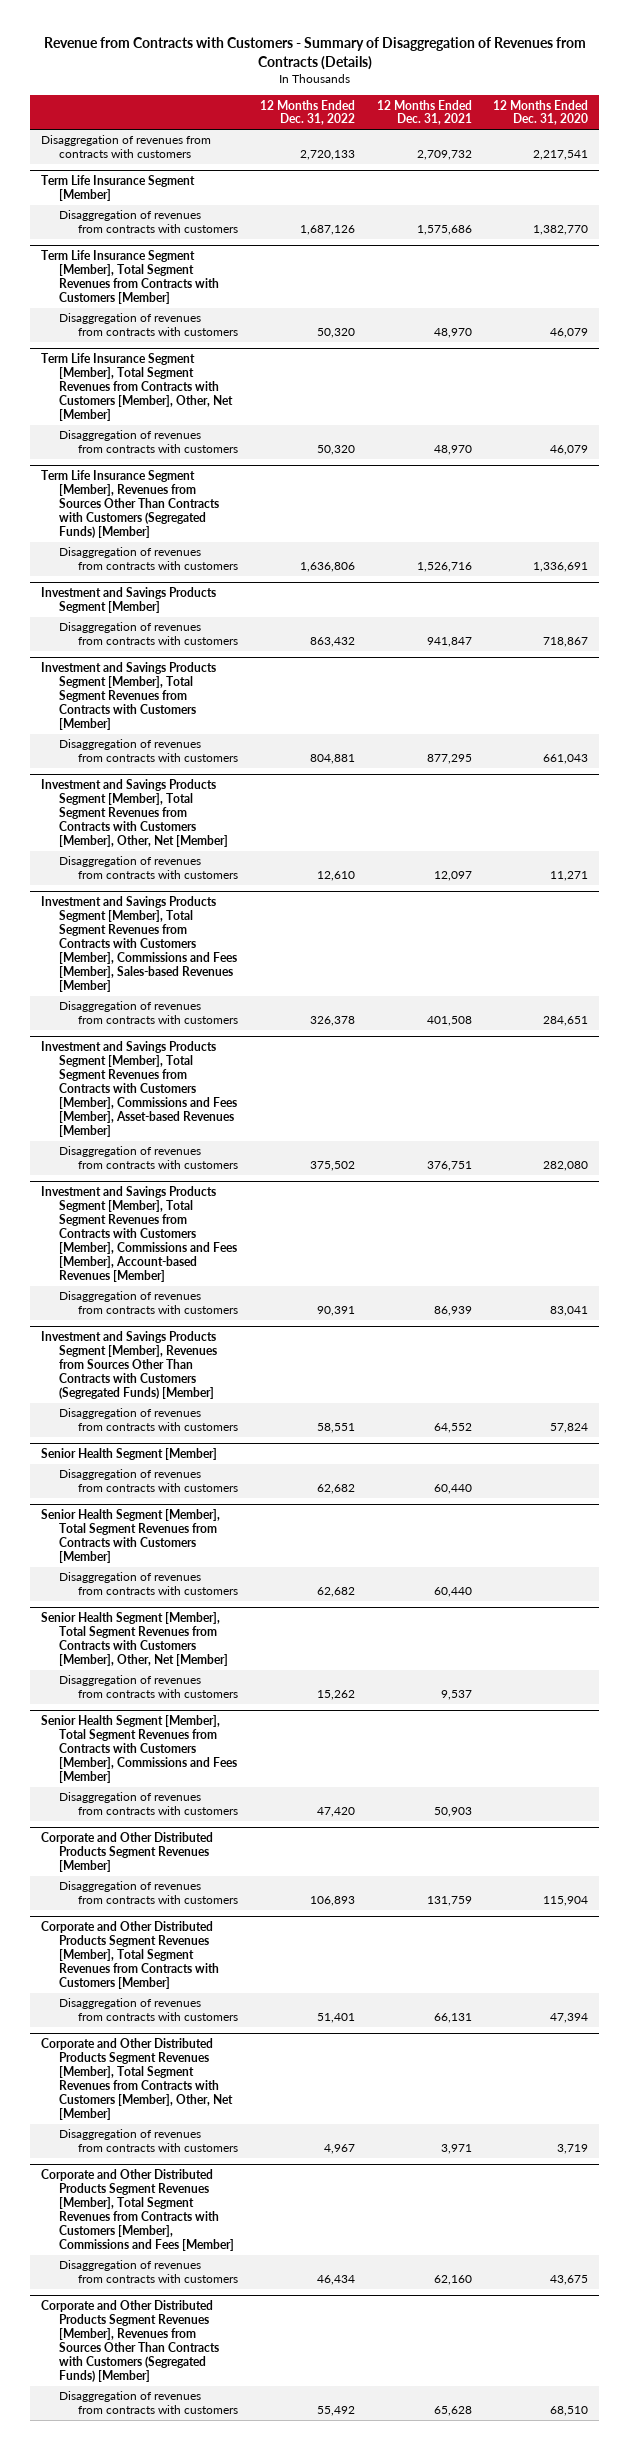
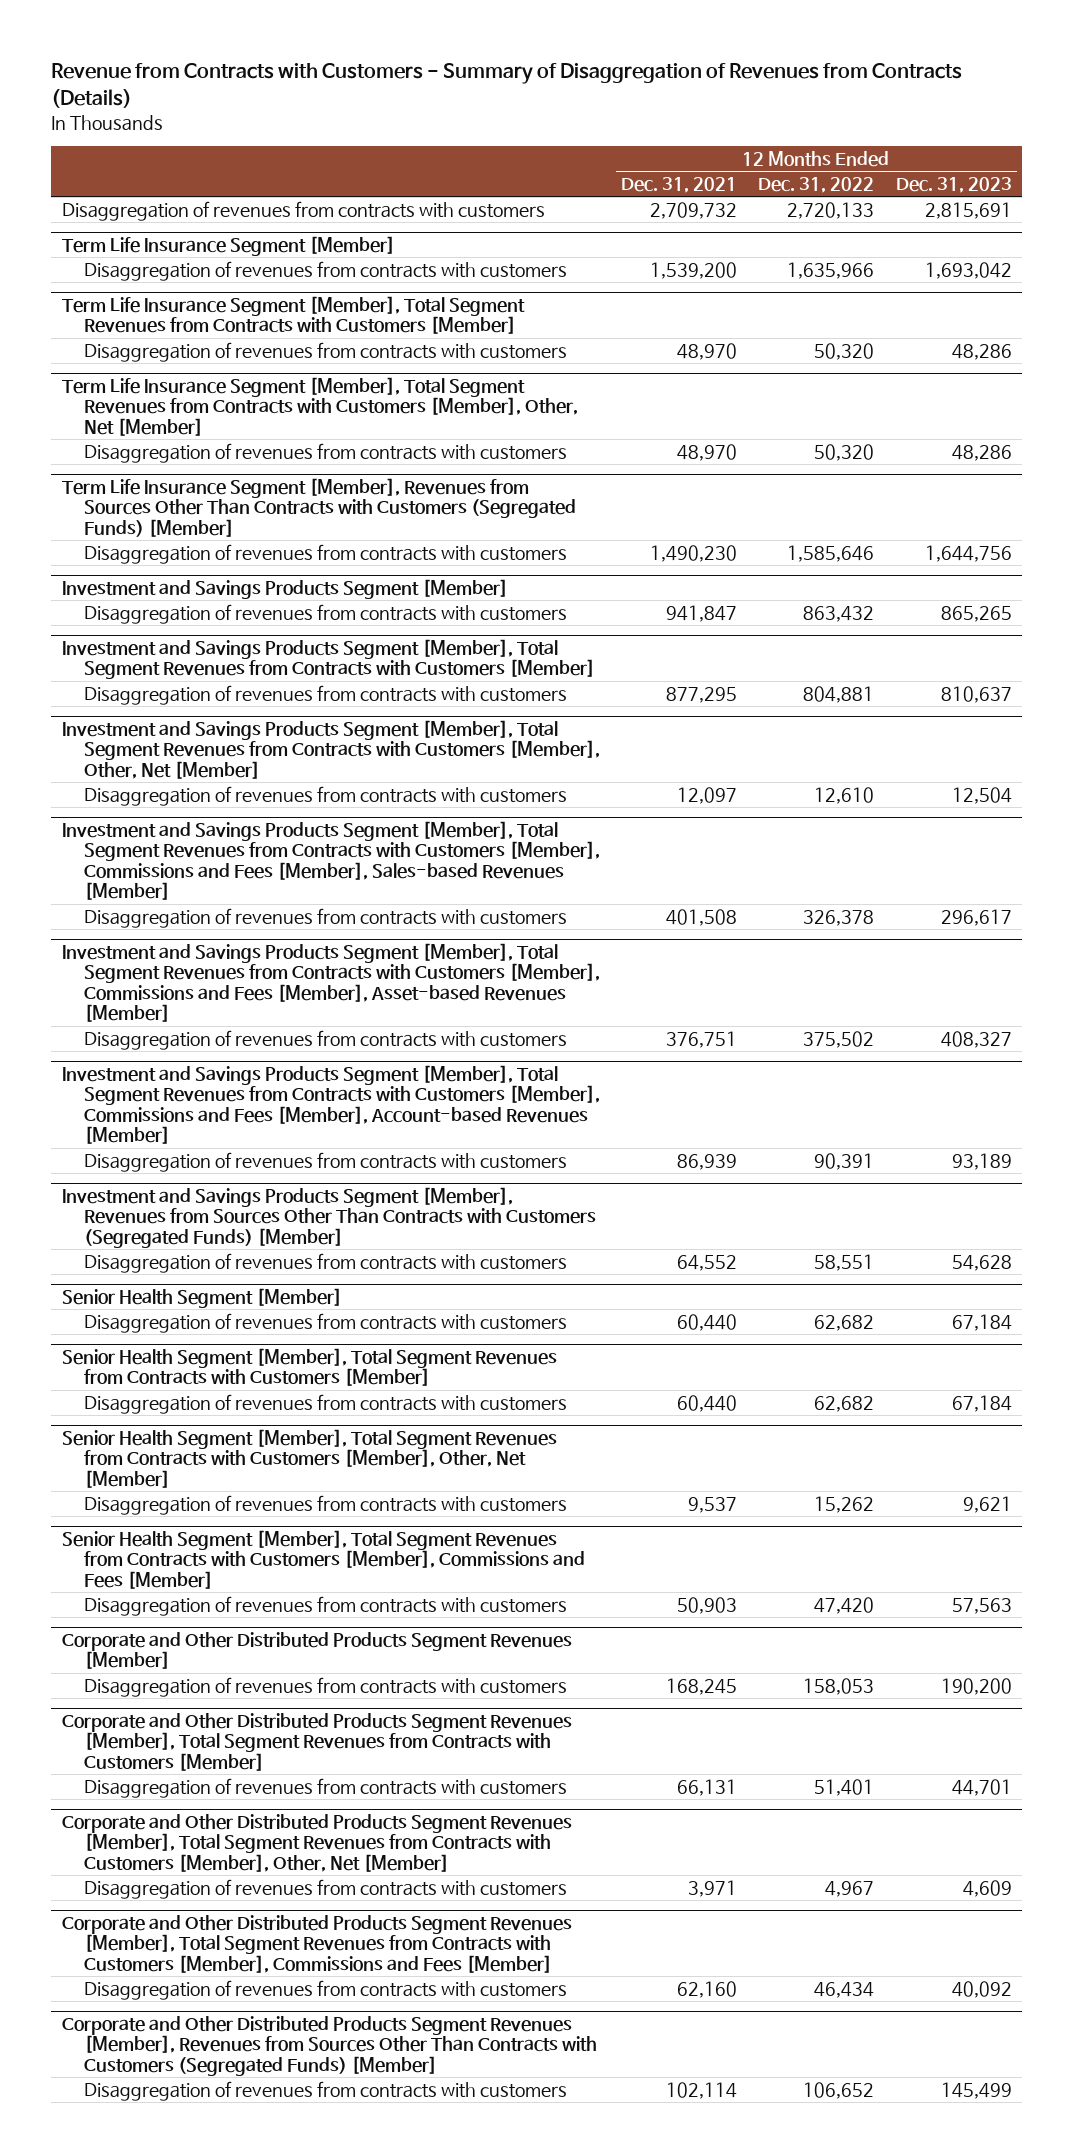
- | 12 Months Ended Dec. 31, 2022 | 12 Months Ended Dec. 31, 2021 | 12 Months Ended Dec. 31, 2020
+ | 12 Months Ended Dec. 31, 2021 | 12 Months Ended Dec. 31, 2022 | 12 Months Ended Dec. 31, 2023
@ Term Life Insurance Segment [Member]
- Disaggregation of revenues from contracts with customers | 1,687,126 | 1,575,686 | 1,382,770
+ Disaggregation of revenues from contracts with customers | 1,539,200 | 1,635,966 | 1,693,042
@ Term Life Insurance Segment [Member], Revenues from Sources Other Than Contracts with Customers (Segregated Funds) [Member]
- Disaggregation of revenues from contracts with customers | 1,636,806 | 1,526,716 | 1,336,691
+ Disaggregation of revenues from contracts with customers | 1,490,230 | 1,585,646 | 1,644,756
@ Corporate and Other Distributed Products Segment Revenues [Member]
- Disaggregation of revenues from contracts with customers | 106,893 | 131,759 | 115,904
+ Disaggregation of revenues from contracts with customers | 168,245 | 158,053 | 190,200
@ Corporate and Other Distributed Products Segment Revenues [Member], Revenues from Sources Other Than Contracts with Customers (Segregated Funds) [Member]
- Disaggregation of revenues from contracts with customers | 55,492 | 65,628 | 68,510
+ Disaggregation of revenues from contracts with customers | 102,114 | 106,652 | 145,499

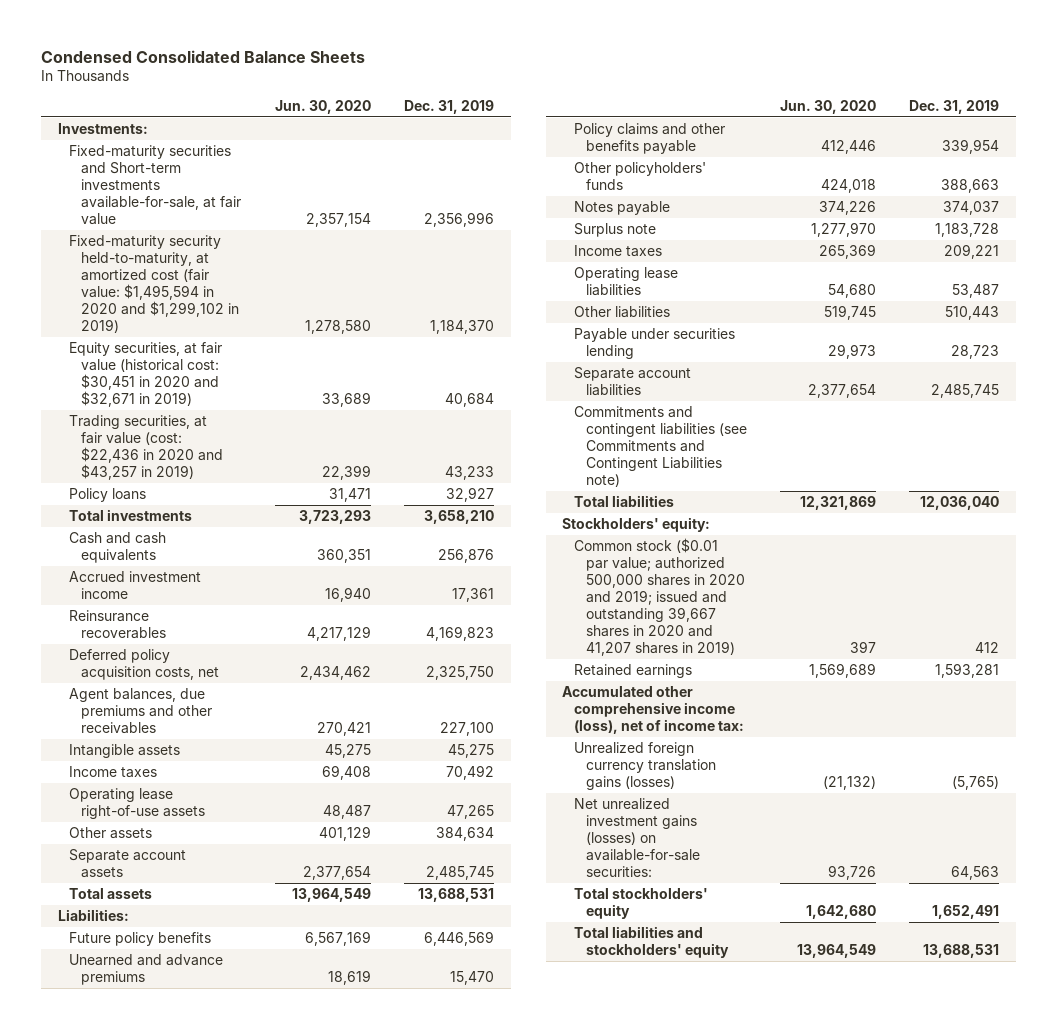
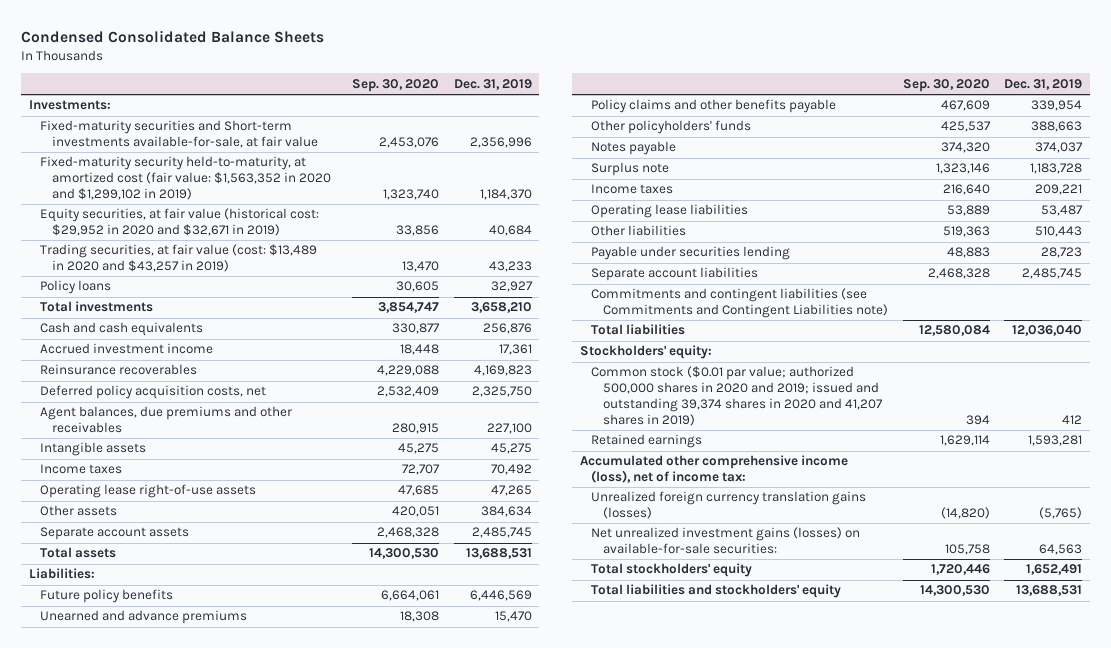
- | Jun. 30, 2020 | Dec. 31, 2019
+ | Sep. 30, 2020 | Dec. 31, 2019
- Fixed-maturity security held-to-maturity, at amortized cost (fair value: $1,495,594 in 2020 and $1,299,102 in 2019) | 1,278,580 | 1,184,370
- Equity securities, at fair value (historical cost: $30,451 in 2020 and $32,671 in 2019) | 33,689 | 40,684
- Trading securities, at fair value (cost: $22,436 in 2020 and $43,257 in 2019) | 22,399 | 43,233
+ Fixed-maturity security held-to-maturity, at amortized cost (fair value: $1,563,352 in 2020 and $1,299,102 in 2019) | 1,323,740 | 1,184,370
+ Equity securities, at fair value (historical cost: $29,952 in 2020 and $32,671 in 2019) | 33,856 | 40,684
+ Trading securities, at fair value (cost: $13,489 in 2020 and $43,257 in 2019) | 13,470 | 43,233
- Common stock ($0.01 par value; authorized 500,000 shares in 2020 and 2019; issued and outstanding 39,667 shares in 2020 and 41,207 shares in 2019) | 397 | 412
+ Common stock ($0.01 par value; authorized 500,000 shares in 2020 and 2019; issued and outstanding 39,374 shares in 2020 and 41,207 shares in 2019) | 394 | 412

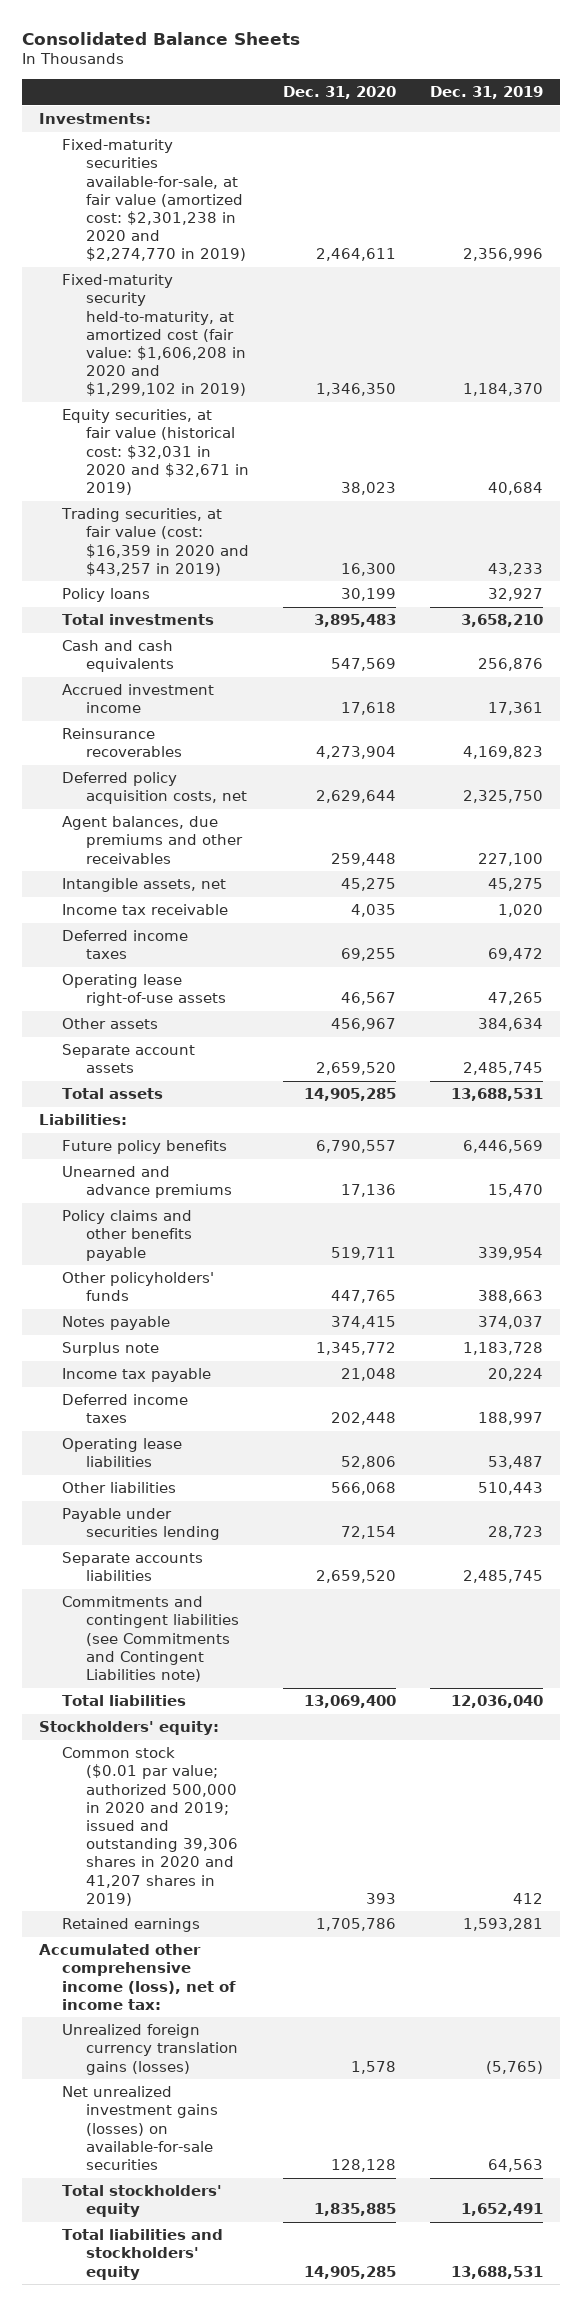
- Condensed Consolidated Balance Sheets
+ Consolidated Balance Sheets
- | Sep. 30, 2020 | Dec. 31, 2019
+ | Dec. 31, 2020 | Dec. 31, 2019
- Fixed-maturity securities and Short-term investments available-for-sale, at fair value | 2,453,076 | 2,356,996
- Fixed-maturity security held-to-maturity, at amortized cost (fair value: $1,563,352 in 2020 and $1,299,102 in 2019) | 1,323,740 | 1,184,370
- Equity securities, at fair value (historical cost: $29,952 in 2020 and $32,671 in 2019) | 33,856 | 40,684
- Trading securities, at fair value (cost: $13,489 in 2020 and $43,257 in 2019) | 13,470 | 43,233
+ Fixed-maturity securities available-for-sale, at fair value (amortized cost: $2,301,238 in 2020 and $2,274,770 in 2019) | 2,464,611 | 2,356,996
+ Fixed-maturity security held-to-maturity, at amortized cost (fair value: $1,606,208 in 2020 and $1,299,102 in 2019) | 1,346,350 | 1,184,370
+ Equity securities, at fair value (historical cost: $32,031 in 2020 and $32,671 in 2019) | 38,023 | 40,684
+ Trading securities, at fair value (cost: $16,359 in 2020 and $43,257 in 2019) | 16,300 | 43,233
- Intangible assets | 45,275 | 45,275
- Income taxes | 72,707 | 70,492
+ Intangible assets, net | 45,275 | 45,275
+ Income tax receivable | 4,035 | 1,020
+ Deferred income taxes | 69,255 | 69,472
- Income taxes | 216,640 | 209,221
+ Income tax payable | 21,048 | 20,224
+ Deferred income taxes | 202,448 | 188,997
- Separate account liabilities | 2,468,328 | 2,485,745
+ Separate accounts liabilities | 2,659,520 | 2,485,745
- Common stock ($0.01 par value; authorized 500,000 shares in 2020 and 2019; issued and outstanding 39,374 shares in 2020 and 41,207 shares in 2019) | 394 | 412
+ Common stock ($0.01 par value; authorized 500,000 in 2020 and 2019; issued and outstanding 39,306 shares in 2020 and 41,207 shares in 2019) | 393 | 412
- Net unrealized investment gains (losses) on available-for-sale securities: | 105,758 | 64,563
+ Net unrealized investment gains (losses) on available-for-sale securities | 128,128 | 64,563

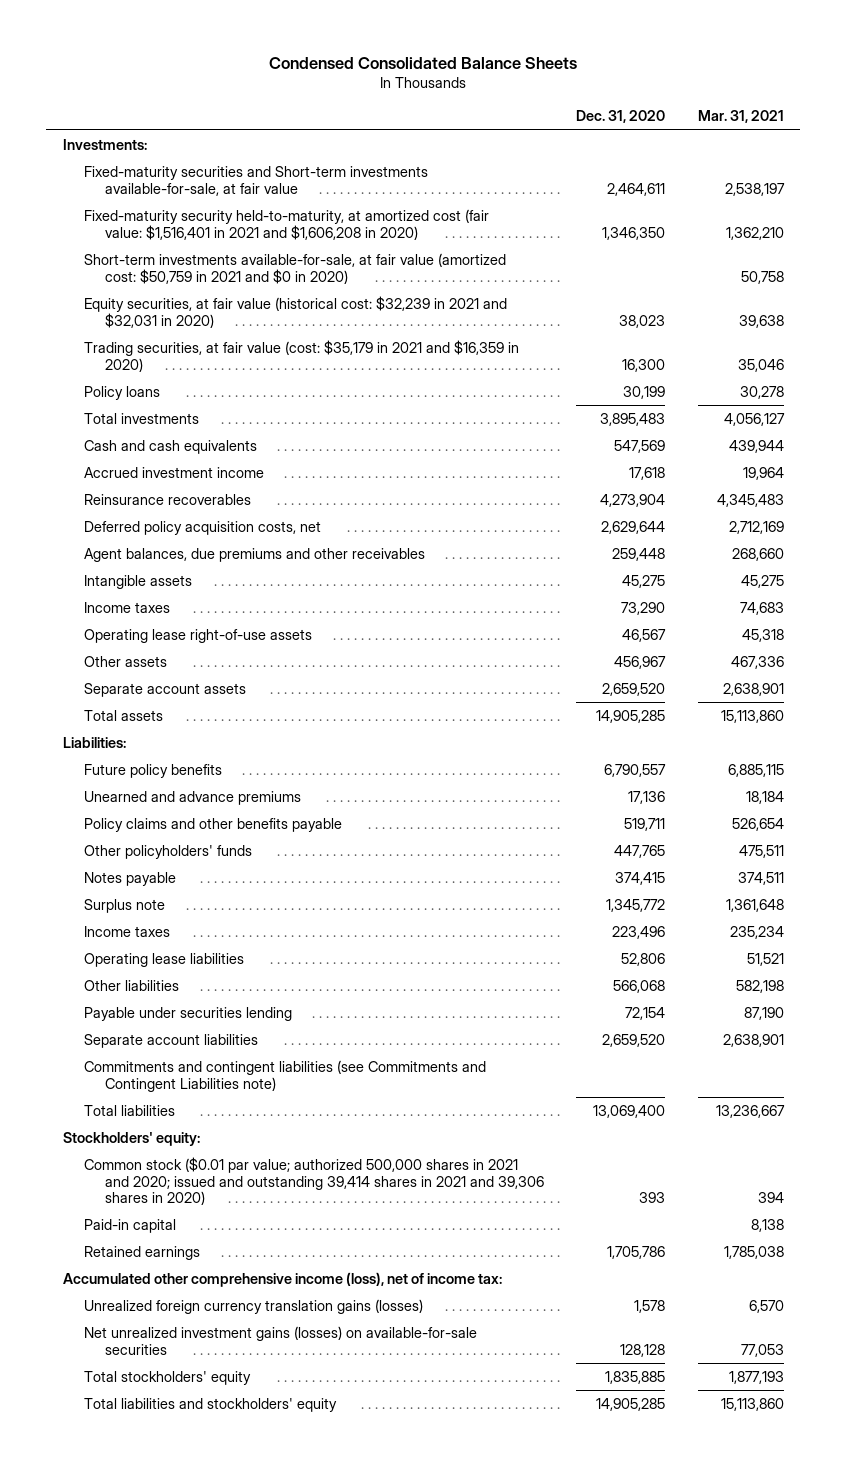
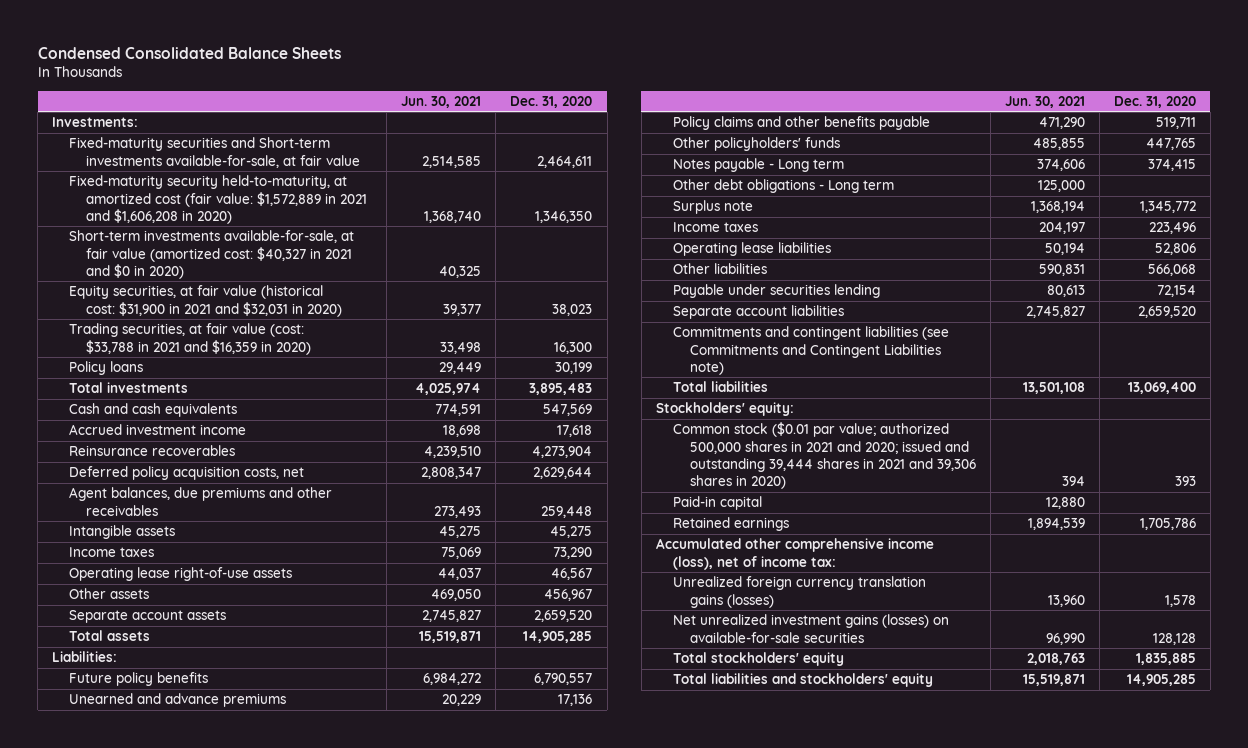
- | Dec. 31, 2020 | Mar. 31, 2021
+ | Jun. 30, 2021 | Dec. 31, 2020
- Fixed-maturity security held-to-maturity, at amortized cost (fair value: $1,516,401 in 2021 and $1,606,208 in 2020) | 1,346,350 | 1,362,210
- Short-term investments available-for-sale, at fair value (amortized cost: $50,759 in 2021 and $0 in 2020) | | 50,758
- Equity securities, at fair value (historical cost: $32,239 in 2021 and $32,031 in 2020) | 38,023 | 39,638
- Trading securities, at fair value (cost: $35,179 in 2021 and $16,359 in 2020) | 16,300 | 35,046
+ Fixed-maturity security held-to-maturity, at amortized cost (fair value: $1,572,889 in 2021 and $1,606,208 in 2020) | 1,368,740 | 1,346,350
+ Short-term investments available-for-sale, at fair value (amortized cost: $40,327 in 2021 and $0 in 2020) | 40,325 |
+ Equity securities, at fair value (historical cost: $31,900 in 2021 and $32,031 in 2020) | 39,377 | 38,023
+ Trading securities, at fair value (cost: $33,788 in 2021 and $16,359 in 2020) | 33,498 | 16,300
- Notes payable | 374,415 | 374,511
+ Notes payable - Long term | 374,606 | 374,415
+ Other debt obligations - Long term | 125,000 |
- Common stock ($0.01 par value; authorized 500,000 shares in 2021 and 2020; issued and outstanding 39,414 shares in 2021 and 39,306 shares in 2020) | 393 | 394
+ Common stock ($0.01 par value; authorized 500,000 shares in 2021 and 2020; issued and outstanding 39,444 shares in 2021 and 39,306 shares in 2020) | 394 | 393

